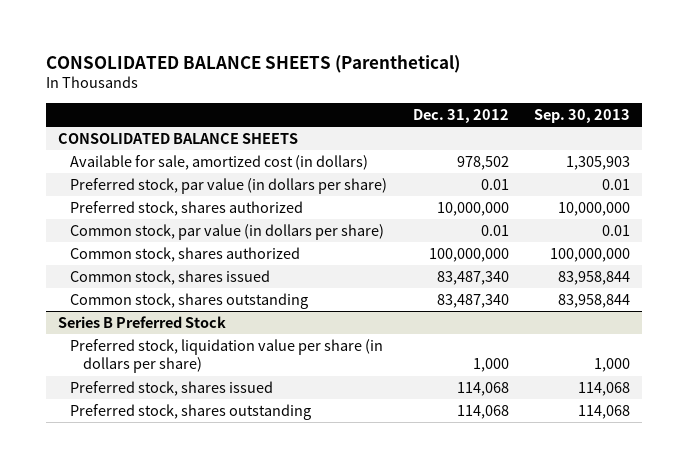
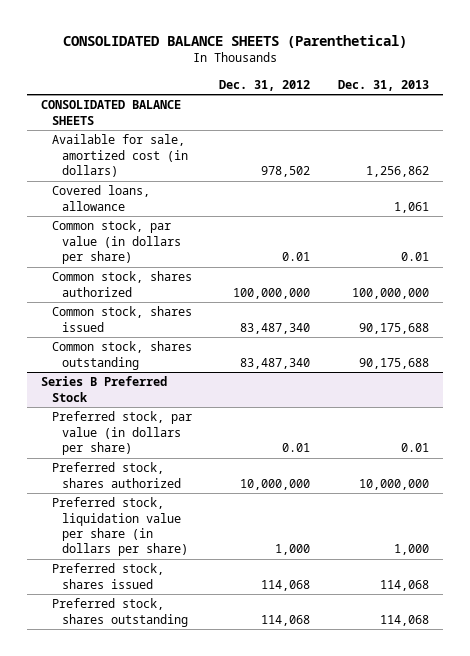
- | Dec. 31, 2012 | Sep. 30, 2013
+ | Dec. 31, 2012 | Dec. 31, 2013
- Preferred stock, par value (in dollars per share) | 0.01 | 0.01
- Preferred stock, shares authorized | 10,000,000 | 10,000,000
+ Covered loans, allowance | | 1,061
@ Series B Preferred Stock
+ Preferred stock, par value (in dollars per share) | 0.01 | 0.01
+ Preferred stock, shares authorized | 10,000,000 | 10,000,000

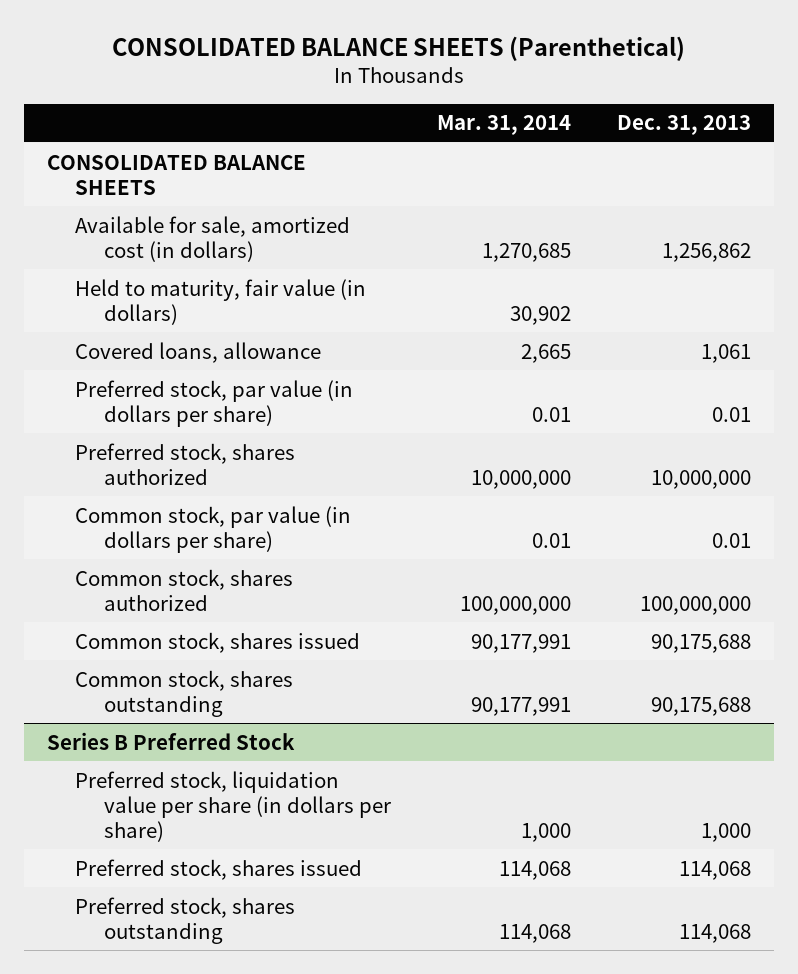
- | Dec. 31, 2012 | Dec. 31, 2013
+ | Mar. 31, 2014 | Dec. 31, 2013
+ Held to maturity, fair value (in dollars) | 30,902 |
+ Preferred stock, par value (in dollars per share) | 0.01 | 0.01
+ Preferred stock, shares authorized | 10,000,000 | 10,000,000
@ Series B Preferred Stock
- Preferred stock, par value (in dollars per share) | 0.01 | 0.01
- Preferred stock, shares authorized | 10,000,000 | 10,000,000

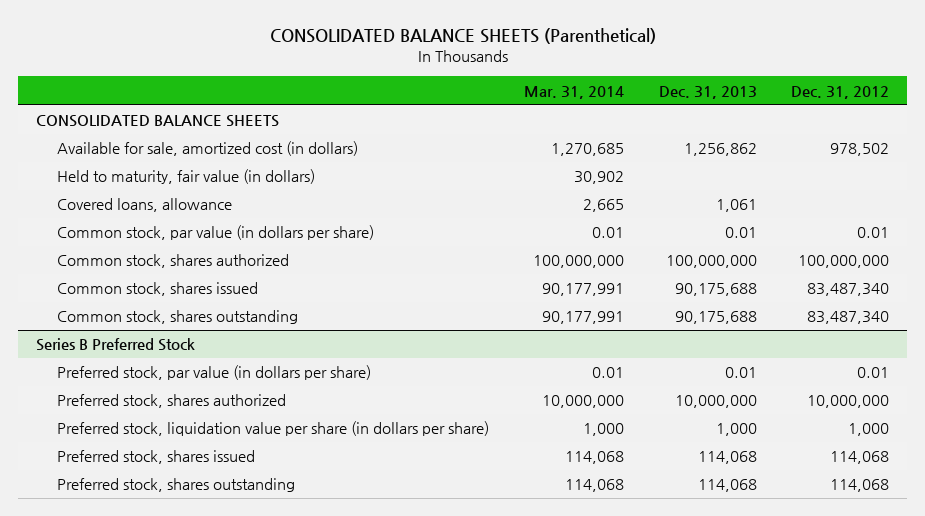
- | Mar. 31, 2014 | Dec. 31, 2013
+ | Mar. 31, 2014 | Dec. 31, 2013 | Dec. 31, 2012
- Preferred stock, par value (in dollars per share) | 0.01 | 0.01
- Preferred stock, shares authorized | 10,000,000 | 10,000,000
@ Series B Preferred Stock
+ Preferred stock, par value (in dollars per share) | 0.01 | 0.01 | 0.01
+ Preferred stock, shares authorized | 10,000,000 | 10,000,000 | 10,000,000

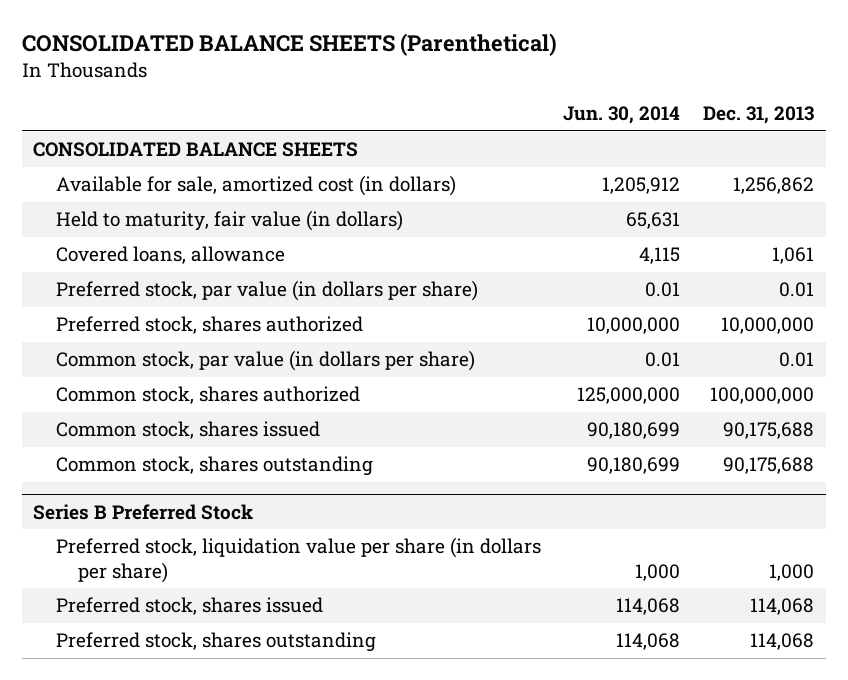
- | Mar. 31, 2014 | Dec. 31, 2013 | Dec. 31, 2012
+ | Jun. 30, 2014 | Dec. 31, 2013
+ Preferred stock, par value (in dollars per share) | 0.01 | 0.01
+ Preferred stock, shares authorized | 10,000,000 | 10,000,000
@ Series B Preferred Stock
- Preferred stock, par value (in dollars per share) | 0.01 | 0.01 | 0.01
- Preferred stock, shares authorized | 10,000,000 | 10,000,000 | 10,000,000

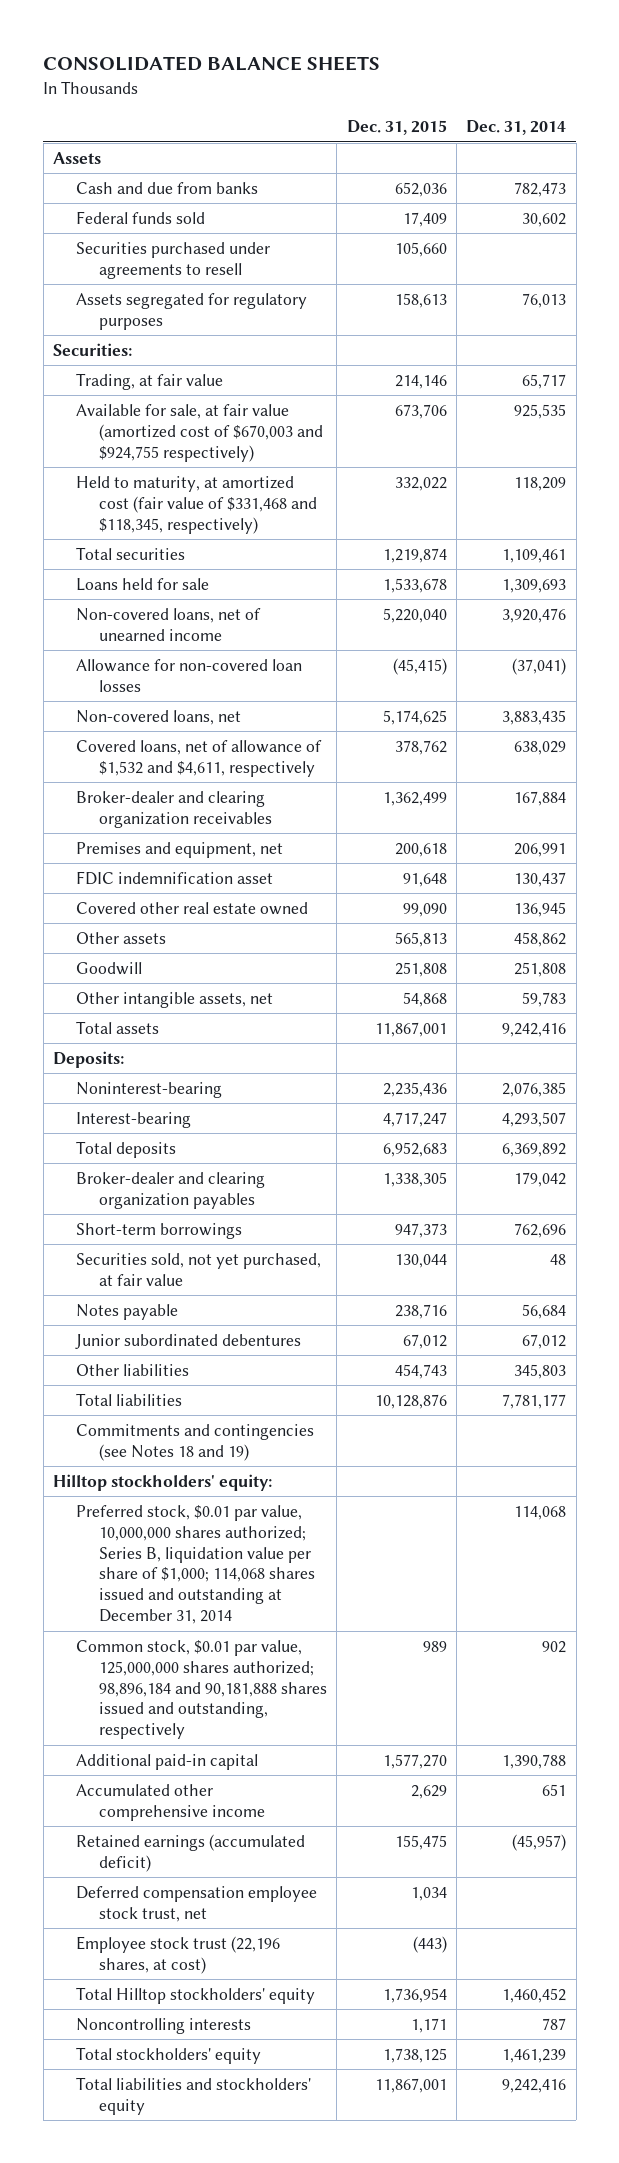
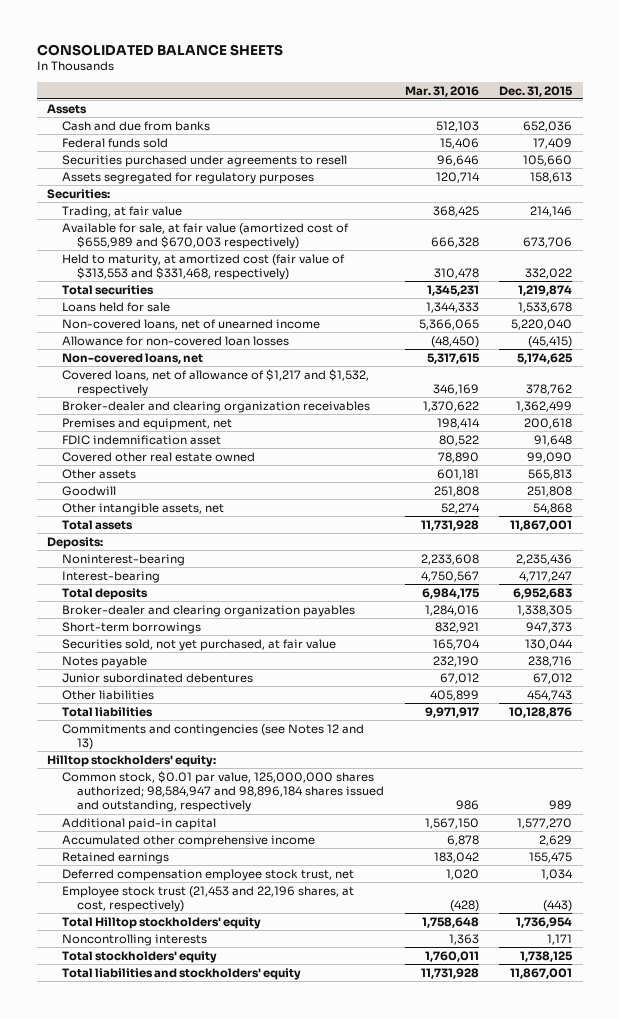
- | Dec. 31, 2015 | Dec. 31, 2014
+ | Mar. 31, 2016 | Dec. 31, 2015
- Available for sale, at fair value (amortized cost of $670,003 and $924,755 respectively) | 673,706 | 925,535
- Held to maturity, at amortized cost (fair value of $331,468 and $118,345, respectively) | 332,022 | 118,209
+ Available for sale, at fair value (amortized cost of $655,989 and $670,003 respectively) | 666,328 | 673,706
+ Held to maturity, at amortized cost (fair value of $313,553 and $331,468, respectively) | 310,478 | 332,022
- Covered loans, net of allowance of $1,532 and $4,611, respectively | 378,762 | 638,029
+ Covered loans, net of allowance of $1,217 and $1,532, respectively | 346,169 | 378,762
- Commitments and contingencies (see Notes 18 and 19)
+ Commitments and contingencies (see Notes 12 and 13)
- Preferred stock, $0.01 par value, 10,000,000 shares authorized; Series B, liquidation value per share of $1,000; 114,068 shares issued and outstanding at December 31, 2014 | | 114,068
- Common stock, $0.01 par value, 125,000,000 shares authorized; 98,896,184 and 90,181,888 shares issued and outstanding, respectively | 989 | 902
+ Common stock, $0.01 par value, 125,000,000 shares authorized; 98,584,947 and 98,896,184 shares issued and outstanding, respectively | 986 | 989
- Retained earnings (accumulated deficit) | 155,475 | (45,957)
+ Retained earnings | 183,042 | 155,475
- Employee stock trust (22,196 shares, at cost) | (443) |
+ Employee stock trust (21,453 and 22,196 shares, at cost, respectively) | (428) | (443)

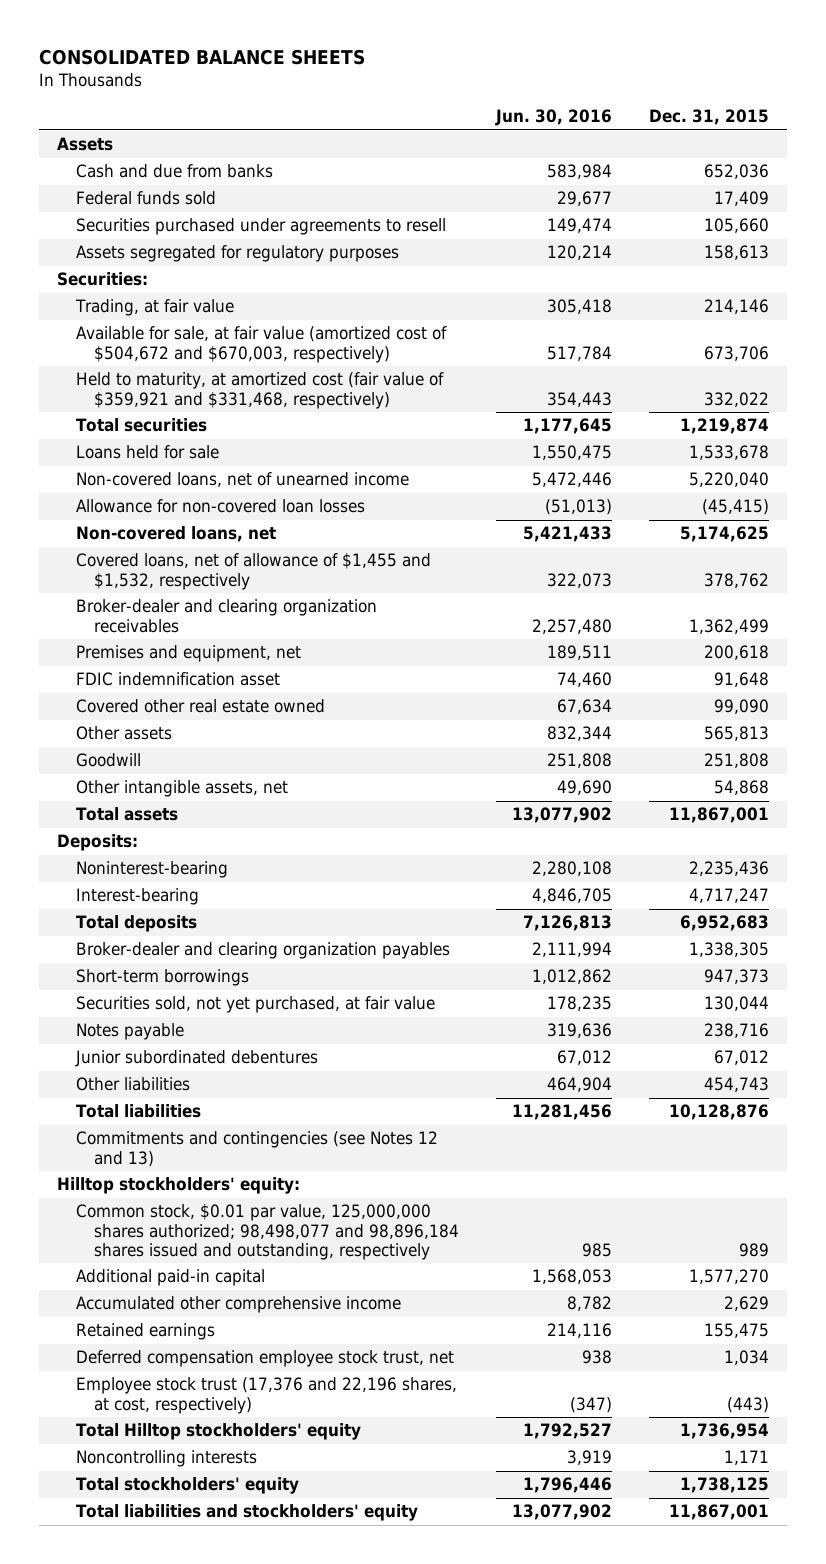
- | Mar. 31, 2016 | Dec. 31, 2015
+ | Jun. 30, 2016 | Dec. 31, 2015
- Available for sale, at fair value (amortized cost of $655,989 and $670,003 respectively) | 666,328 | 673,706
- Held to maturity, at amortized cost (fair value of $313,553 and $331,468, respectively) | 310,478 | 332,022
+ Available for sale, at fair value (amortized cost of $504,672 and $670,003, respectively) | 517,784 | 673,706
+ Held to maturity, at amortized cost (fair value of $359,921 and $331,468, respectively) | 354,443 | 332,022
- Covered loans, net of allowance of $1,217 and $1,532, respectively | 346,169 | 378,762
+ Covered loans, net of allowance of $1,455 and $1,532, respectively | 322,073 | 378,762
- Common stock, $0.01 par value, 125,000,000 shares authorized; 98,584,947 and 98,896,184 shares issued and outstanding, respectively | 986 | 989
+ Common stock, $0.01 par value, 125,000,000 shares authorized; 98,498,077 and 98,896,184 shares issued and outstanding, respectively | 985 | 989
- Employee stock trust (21,453 and 22,196 shares, at cost, respectively) | (428) | (443)
+ Employee stock trust (17,376 and 22,196 shares, at cost, respectively) | (347) | (443)

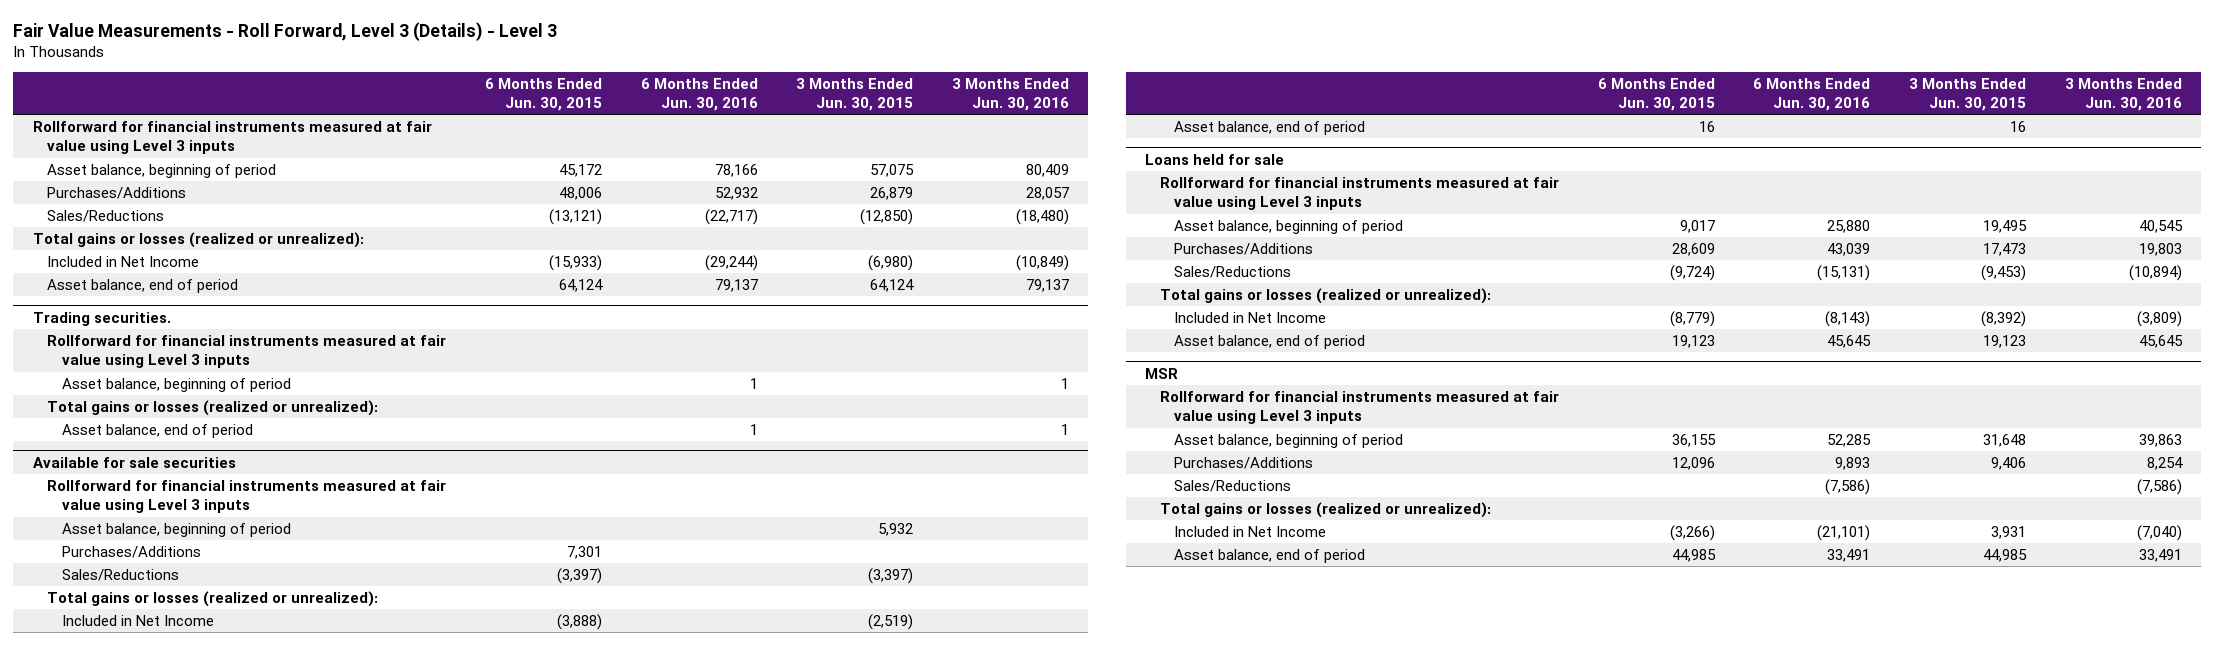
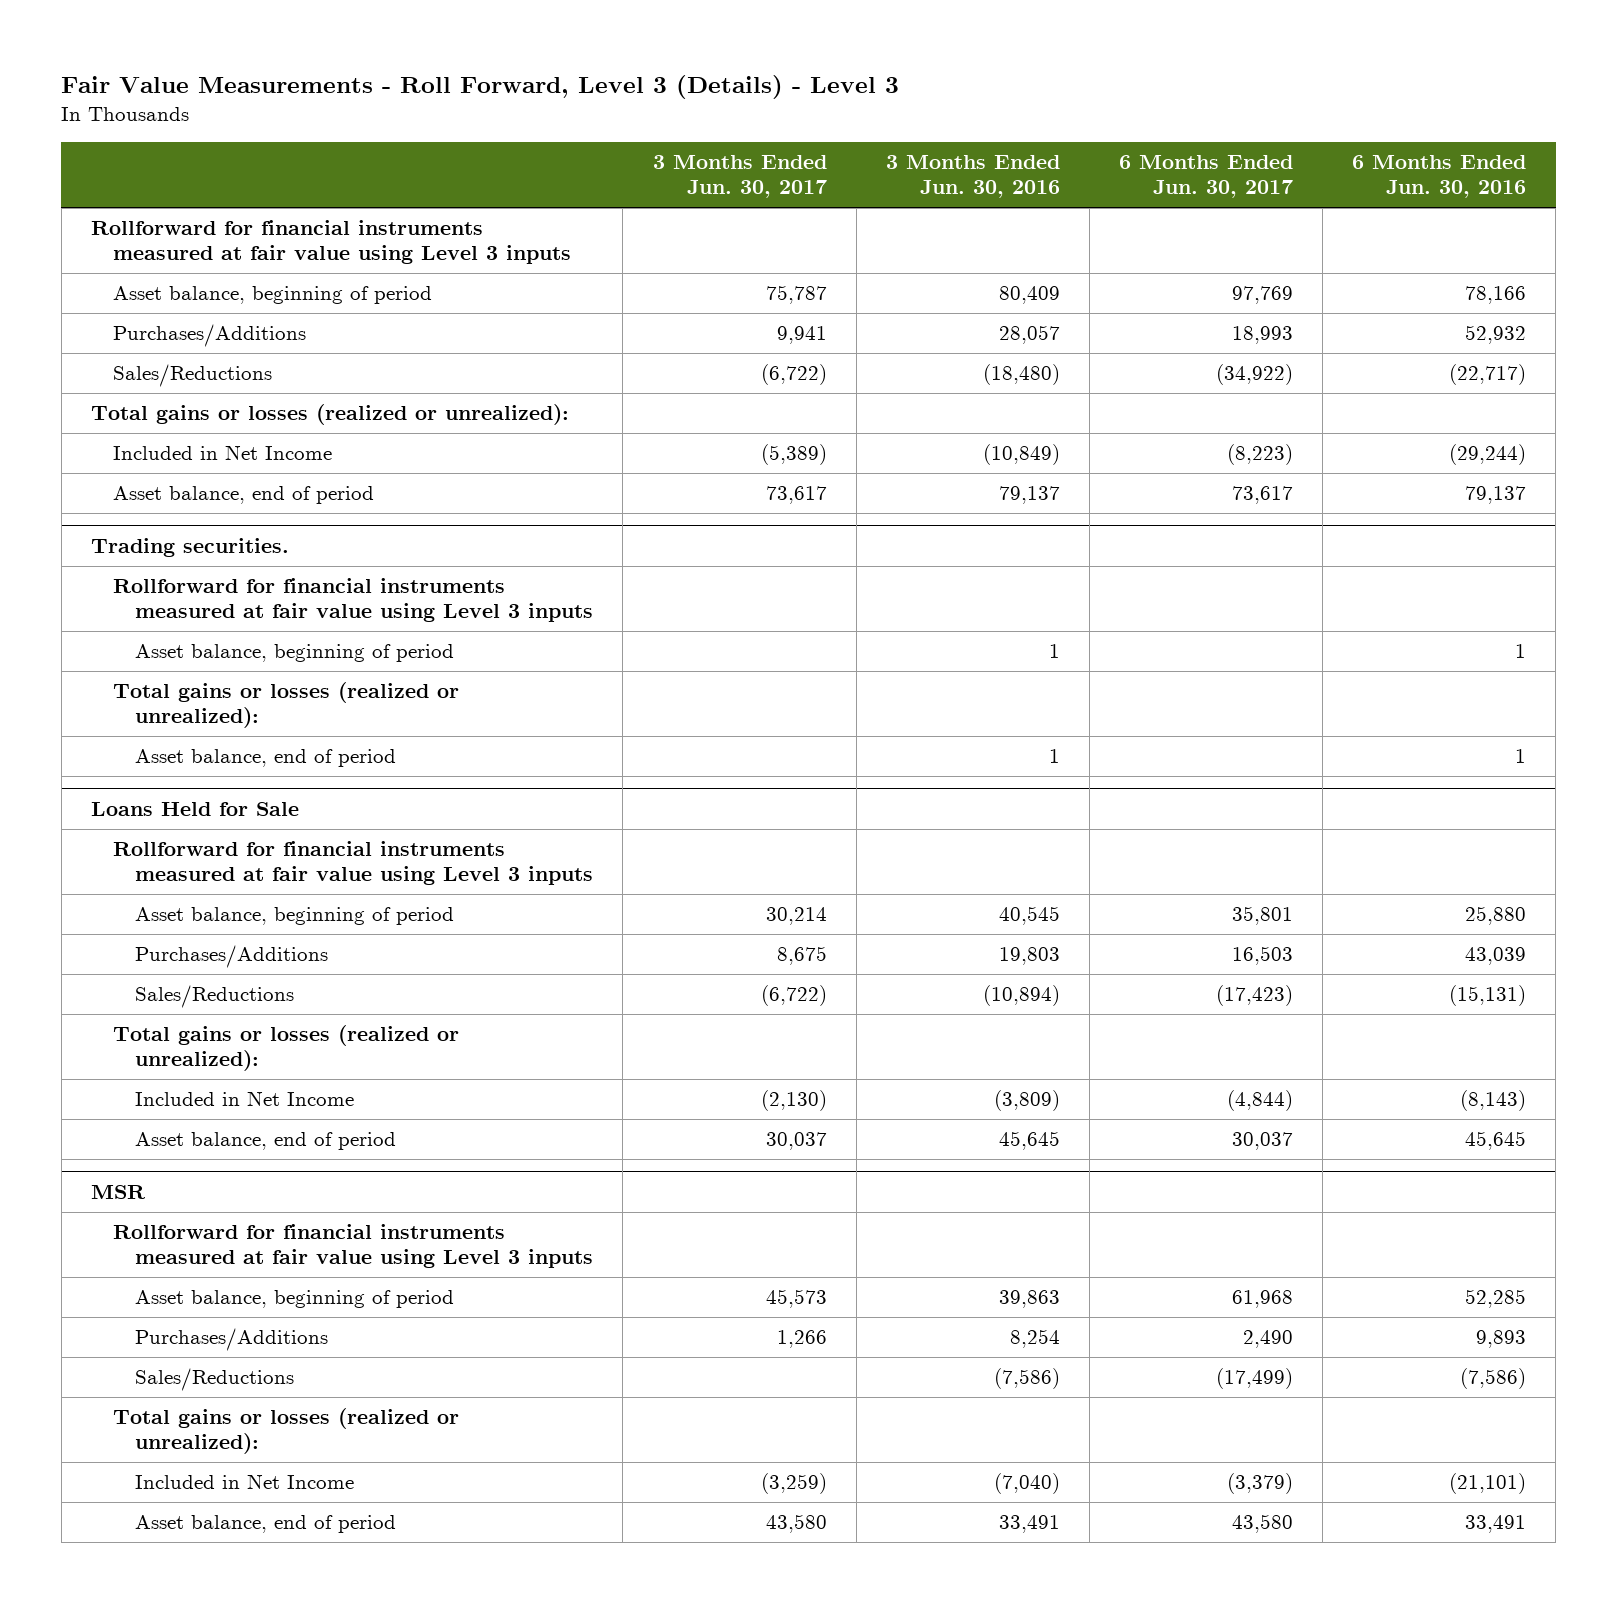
- | 6 Months Ended Jun. 30, 2015 | 6 Months Ended Jun. 30, 2016 | 3 Months Ended Jun. 30, 2015 | 3 Months Ended Jun. 30, 2016
+ | 3 Months Ended Jun. 30, 2017 | 3 Months Ended Jun. 30, 2016 | 6 Months Ended Jun. 30, 2017 | 6 Months Ended Jun. 30, 2016
- Available for sale securities
- Rollforward for financial instruments measured at fair value using Level 3 inputs
- Asset balance, beginning of period | | | 5,932 |
- Purchases/Additions | 7,301 | | |
- Sales/Reductions | (3,397) | | (3,397) |
- Total gains or losses (realized or unrealized):
- Included in Net Income | (3,888) | | (2,519) |
- Asset balance, end of period | 16 | | 16 |
- Loans held for sale
+ Loans Held for Sale

